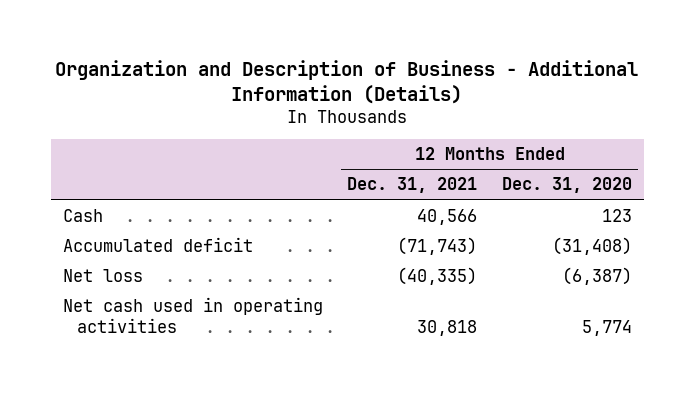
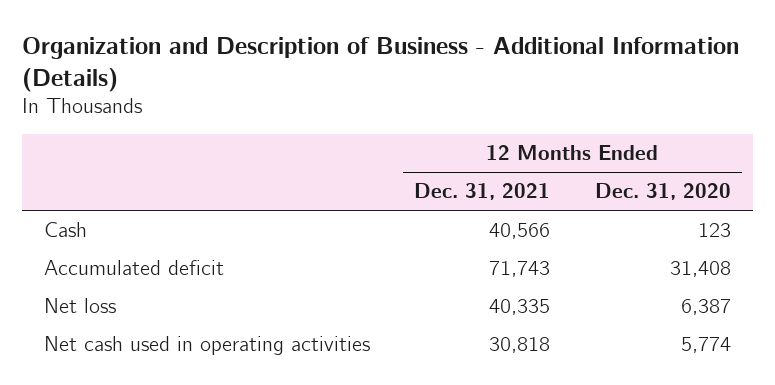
- Accumulated deficit | (71,743) | (31,408)
- Net loss | (40,335) | (6,387)
+ Accumulated deficit | 71,743 | 31,408
+ Net loss | 40,335 | 6,387

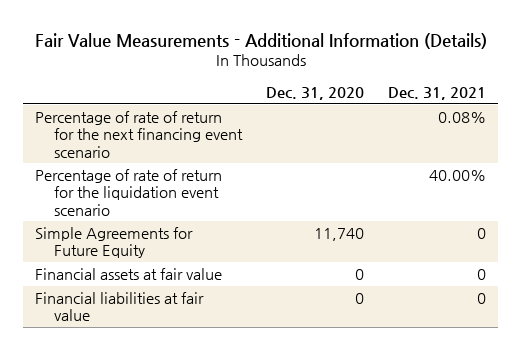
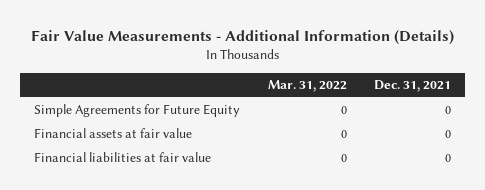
- | Dec. 31, 2020 | Dec. 31, 2021
+ | Mar. 31, 2022 | Dec. 31, 2021
- Percentage of rate of return for the next financing event scenario | | 0.08%
- Percentage of rate of return for the liquidation event scenario | | 40.00%

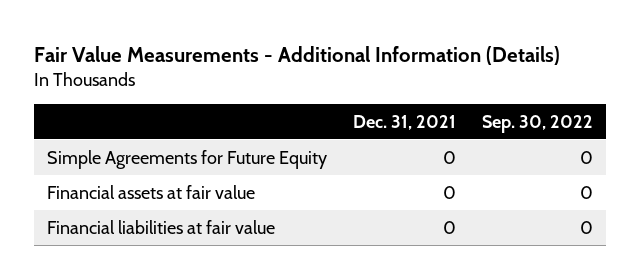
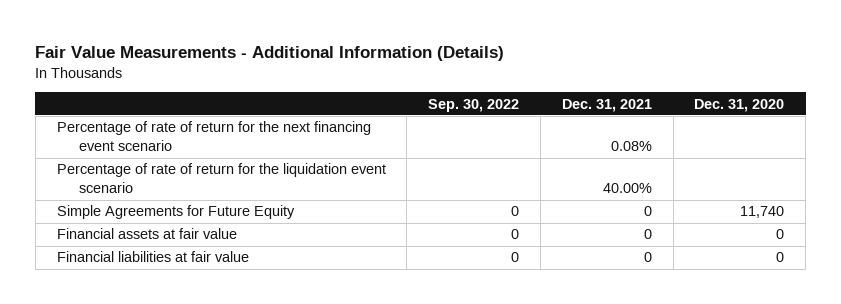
- | Dec. 31, 2021 | Sep. 30, 2022
+ | Sep. 30, 2022 | Dec. 31, 2021 | Dec. 31, 2020
+ Percentage of rate of return for the next financing event scenario | | 0.08% |
+ Percentage of rate of return for the liquidation event scenario | | 40.00% |

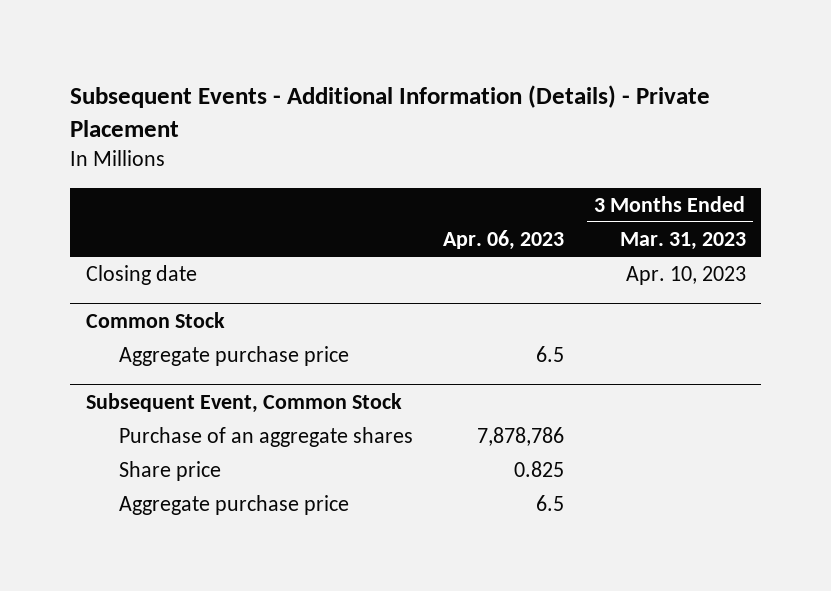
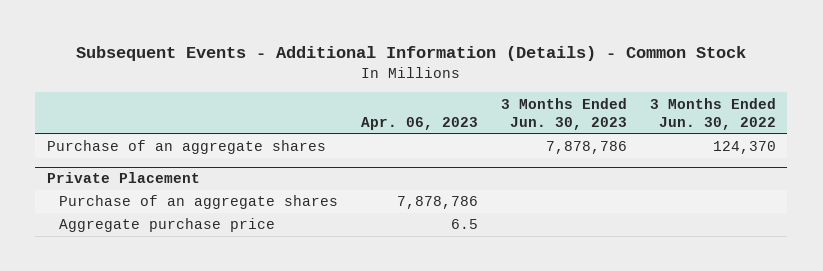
- Subsequent Events - Additional Information (Details) - Private Placement
+ Subsequent Events - Additional Information (Details) - Common Stock
- | Apr. 06, 2023 | 3 Months Ended Mar. 31, 2023
+ | Apr. 06, 2023 | 3 Months Ended Jun. 30, 2023 | 3 Months Ended Jun. 30, 2022
- Closing date | | Apr. 10, 2023
- Common Stock
- Aggregate purchase price | 6.5 |
- Subsequent Event, Common Stock
+ Purchase of an aggregate shares | | 7,878,786 | 124,370
+ Private Placement
- Share price | 0.825 |

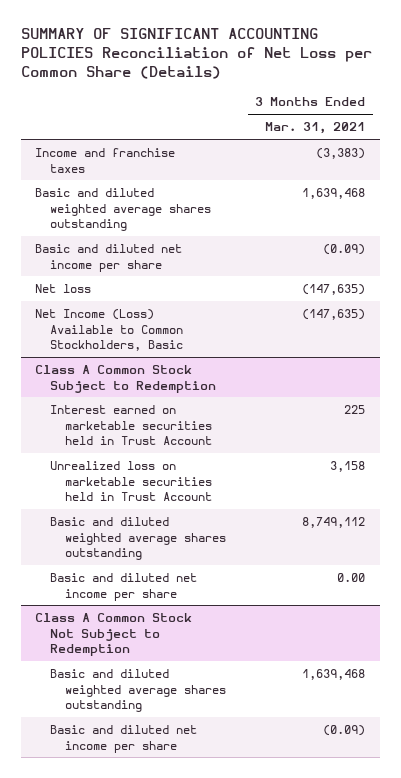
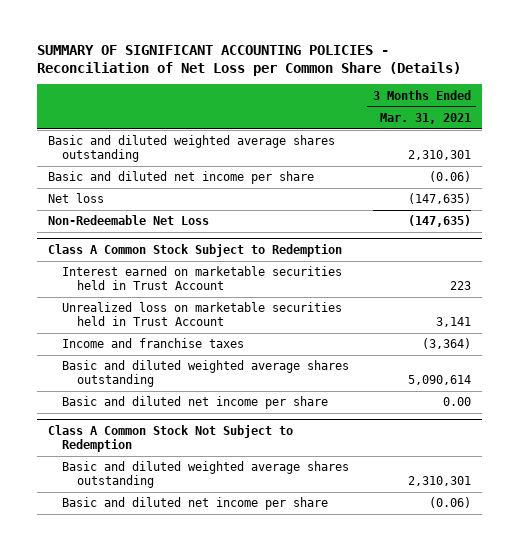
- SUMMARY OF SIGNIFICANT ACCOUNTING POLICIES Reconciliation of Net Loss per Common Share (Details)
+ SUMMARY OF SIGNIFICANT ACCOUNTING POLICIES - Reconciliation of Net Loss per Common Share (Details)
- Income and franchise taxes | (3,383)
- Basic and diluted weighted average shares outstanding | 1,639,468
- Basic and diluted net income per share | (0.09)
+ Basic and diluted weighted average shares outstanding | 2,310,301
+ Basic and diluted net income per share | (0.06)
- Net Income (Loss) Available to Common Stockholders, Basic | (147,635)
+ Non-Redeemable Net Loss | (147,635)
@ Class A Common Stock Subject to Redemption
- Interest earned on marketable securities held in Trust Account | 225
- Unrealized loss on marketable securities held in Trust Account | 3,158
- Basic and diluted weighted average shares outstanding | 8,749,112
+ Interest earned on marketable securities held in Trust Account | 223
+ Unrealized loss on marketable securities held in Trust Account | 3,141
+ Income and franchise taxes | (3,364)
+ Basic and diluted weighted average shares outstanding | 5,090,614
@ Class A Common Stock Not Subject to Redemption
- Basic and diluted weighted average shares outstanding | 1,639,468
- Basic and diluted net income per share | (0.09)
+ Basic and diluted weighted average shares outstanding | 2,310,301
+ Basic and diluted net income per share | (0.06)

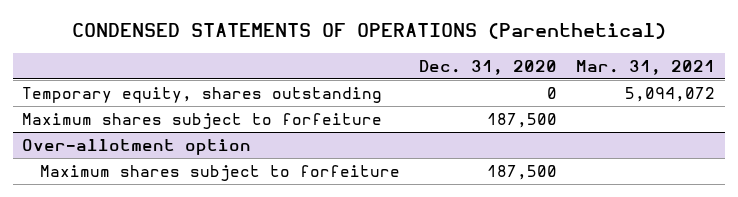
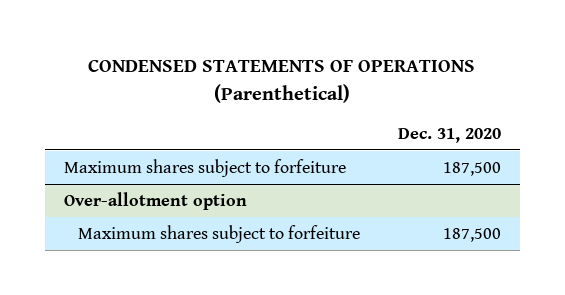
- | Dec. 31, 2020 | Mar. 31, 2021
+ | Dec. 31, 2020
- Temporary equity, shares outstanding | 0 | 5,094,072

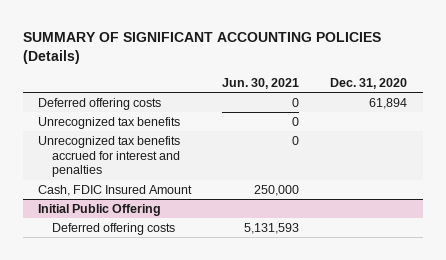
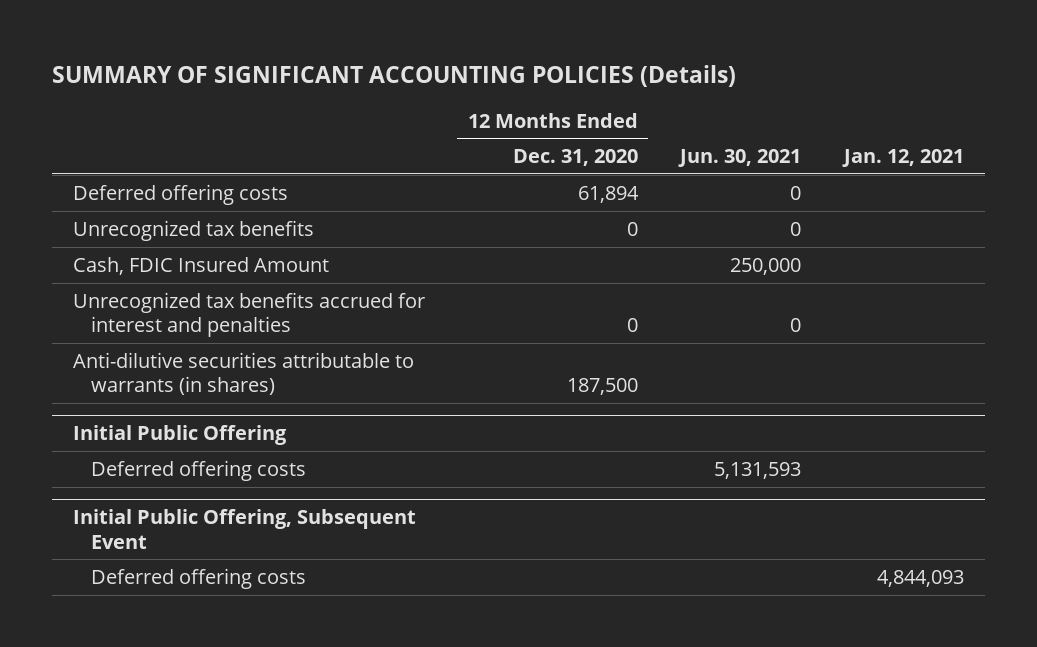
- | Jun. 30, 2021 | Dec. 31, 2020
+ | 12 Months Ended Dec. 31, 2020 | Jun. 30, 2021 | Jan. 12, 2021
moved down: Unrecognized tax benefits accrued for interest and penalties | 0 | 0 |
+ Anti-dilutive securities attributable to warrants (in shares) | 187,500 | |
+ Initial Public Offering, Subsequent Event
+ Deferred offering costs | | | 4,844,093

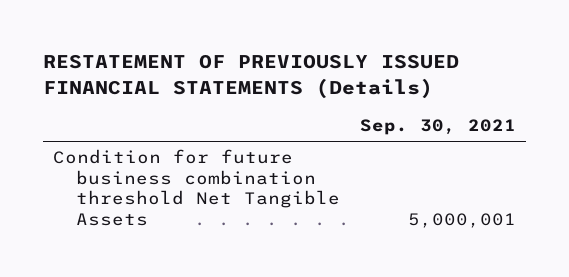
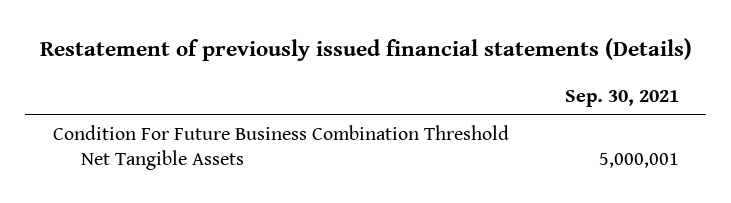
- RESTATEMENT OF PREVIOUSLY ISSUED FINANCIAL STATEMENTS (Details)
+ Restatement of previously issued financial statements (Details)
- Condition for future business combination threshold Net Tangible Assets | 5,000,001
+ Condition For Future Business Combination Threshold Net Tangible Assets | 5,000,001

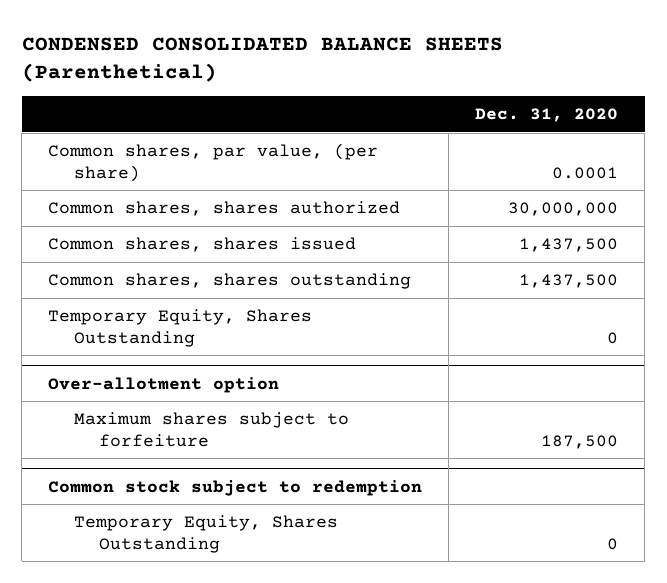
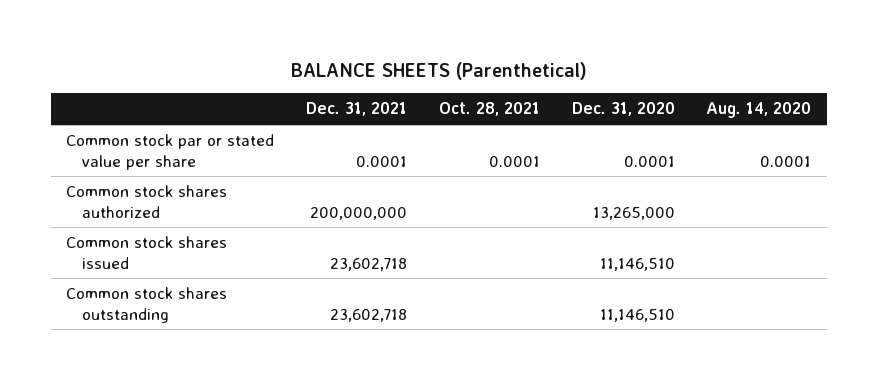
- CONDENSED CONSOLIDATED BALANCE SHEETS (Parenthetical)
+ BALANCE SHEETS (Parenthetical)
- | Dec. 31, 2020
+ | Dec. 31, 2021 | Oct. 28, 2021 | Dec. 31, 2020 | Aug. 14, 2020
- Common shares, par value, (per share) | 0.0001
- Common shares, shares authorized | 30,000,000
- Common shares, shares issued | 1,437,500
- Common shares, shares outstanding | 1,437,500
- Temporary Equity, Shares Outstanding | 0
- Over-allotment option
- Maximum shares subject to forfeiture | 187,500
- Common stock subject to redemption
- Temporary Equity, Shares Outstanding | 0
+ Common stock par or stated value per share | 0.0001 | 0.0001 | 0.0001 | 0.0001
+ Common stock shares authorized | 200,000,000 | | 13,265,000 |
+ Common stock shares issued | 23,602,718 | | 11,146,510 |
+ Common stock shares outstanding | 23,602,718 | | 11,146,510 |

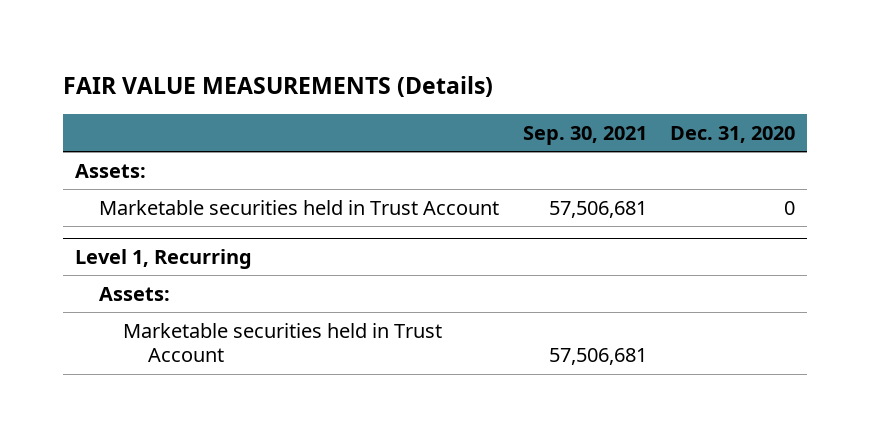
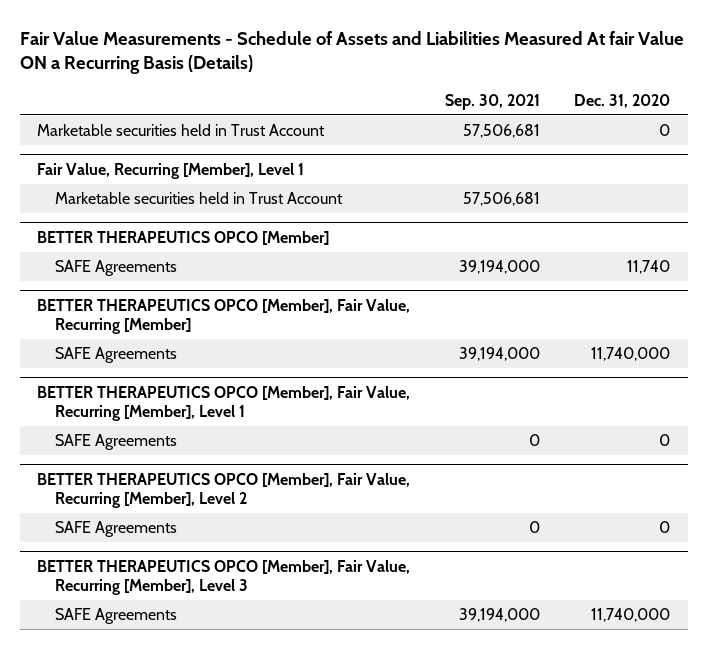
- FAIR VALUE MEASUREMENTS (Details)
+ Fair Value Measurements - Schedule of Assets and Liabilities Measured At fair Value ON a Recurring Basis (Details)
- Assets:
- Level 1, Recurring
- Assets:
+ Fair Value, Recurring [Member], Level 1
+ BETTER THERAPEUTICS OPCO [Member]
+ SAFE Agreements | 39,194,000 | 11,740
+ BETTER THERAPEUTICS OPCO [Member], Fair Value, Recurring [Member]
+ SAFE Agreements | 39,194,000 | 11,740,000
+ BETTER THERAPEUTICS OPCO [Member], Fair Value, Recurring [Member], Level 1
+ SAFE Agreements | 0 | 0
+ BETTER THERAPEUTICS OPCO [Member], Fair Value, Recurring [Member], Level 2
+ SAFE Agreements | 0 | 0
+ BETTER THERAPEUTICS OPCO [Member], Fair Value, Recurring [Member], Level 3
+ SAFE Agreements | 39,194,000 | 11,740,000

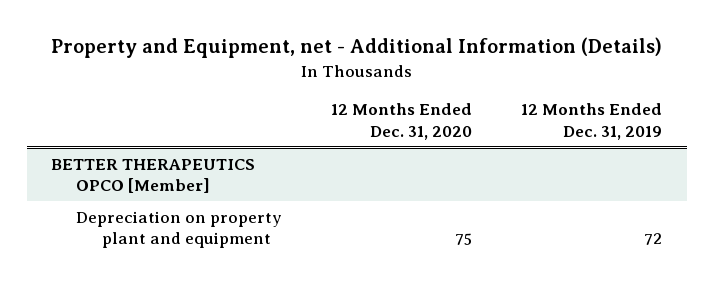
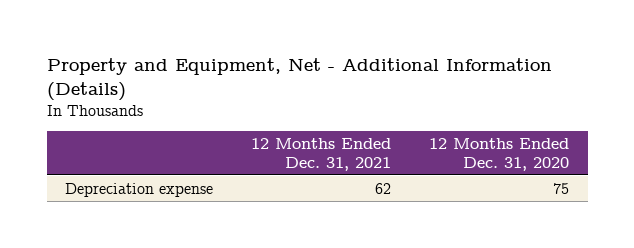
- Property and Equipment, net - Additional Information (Details)
+ Property and Equipment, Net - Additional Information (Details)
- | 12 Months Ended Dec. 31, 2020 | 12 Months Ended Dec. 31, 2019
+ | 12 Months Ended Dec. 31, 2021 | 12 Months Ended Dec. 31, 2020
- BETTER THERAPEUTICS OPCO [Member]
- Depreciation on property plant and equipment | 75 | 72
+ Depreciation expense | 62 | 75

